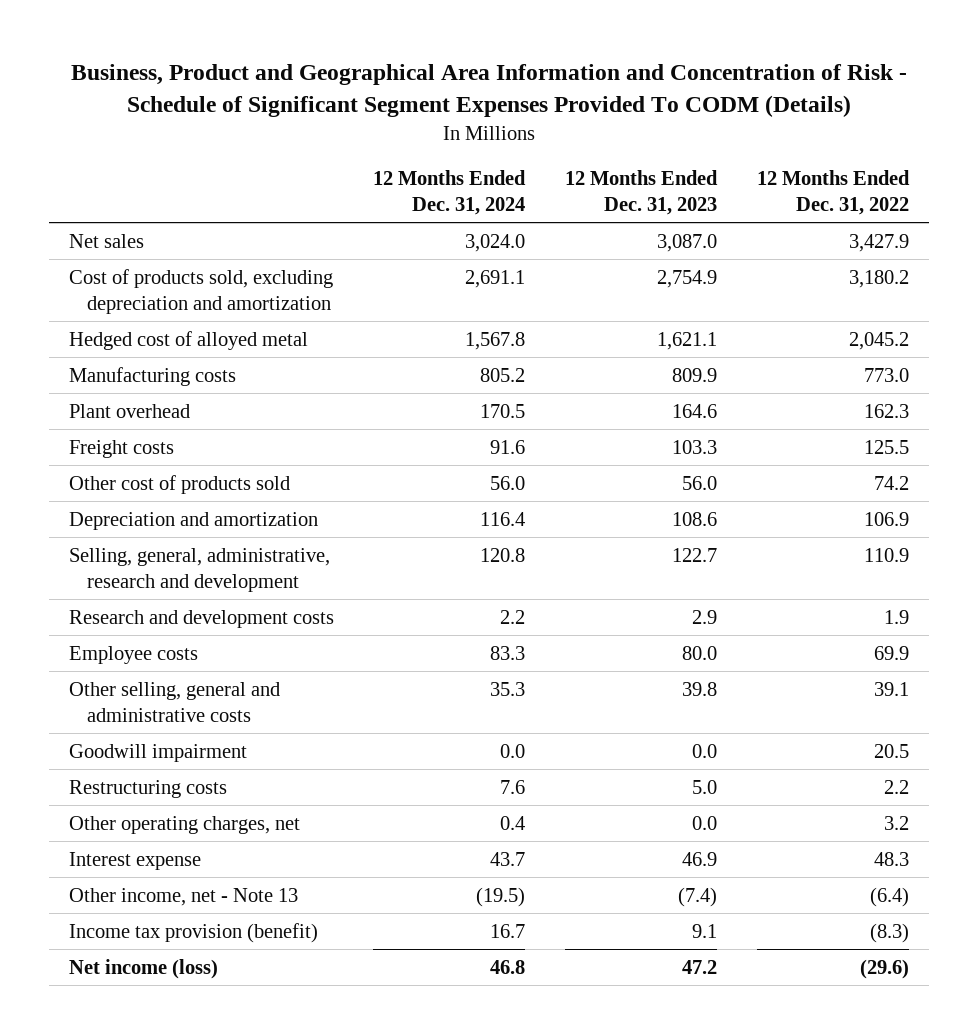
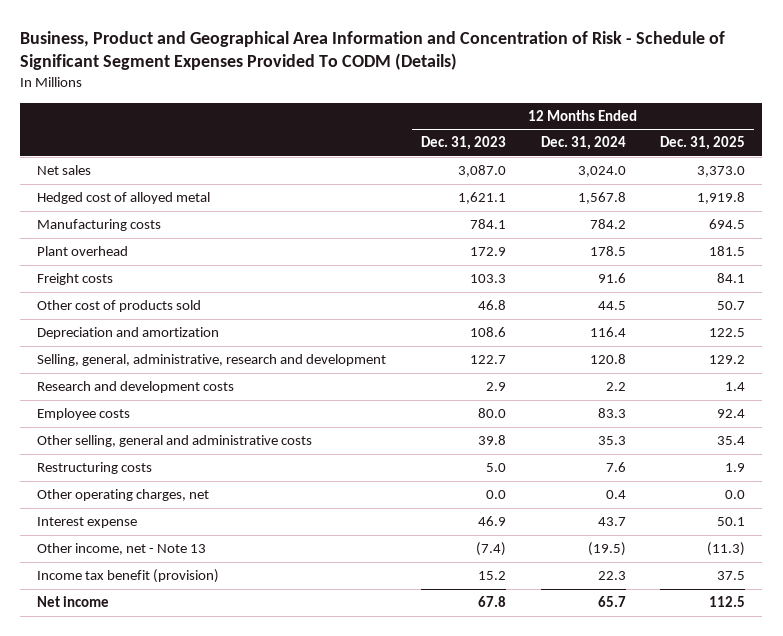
- | 12 Months Ended Dec. 31, 2024 | 12 Months Ended Dec. 31, 2023 | 12 Months Ended Dec. 31, 2022
+ | 12 Months Ended Dec. 31, 2023 | 12 Months Ended Dec. 31, 2024 | 12 Months Ended Dec. 31, 2025
- Cost of products sold, excluding depreciation and amortization | 2,691.1 | 2,754.9 | 3,180.2
- Manufacturing costs | 805.2 | 809.9 | 773.0
- Plant overhead | 170.5 | 164.6 | 162.3
+ Manufacturing costs | 784.1 | 784.2 | 694.5
+ Plant overhead | 172.9 | 178.5 | 181.5
- Other cost of products sold | 56.0 | 56.0 | 74.2
+ Other cost of products sold | 46.8 | 44.5 | 50.7
- Goodwill impairment | 0.0 | 0.0 | 20.5
- Income tax provision (benefit) | 16.7 | 9.1 | (8.3)
- Net income (loss) | 46.8 | 47.2 | (29.6)
+ Income tax benefit (provision) | 15.2 | 22.3 | 37.5
+ Net income | 67.8 | 65.7 | 112.5

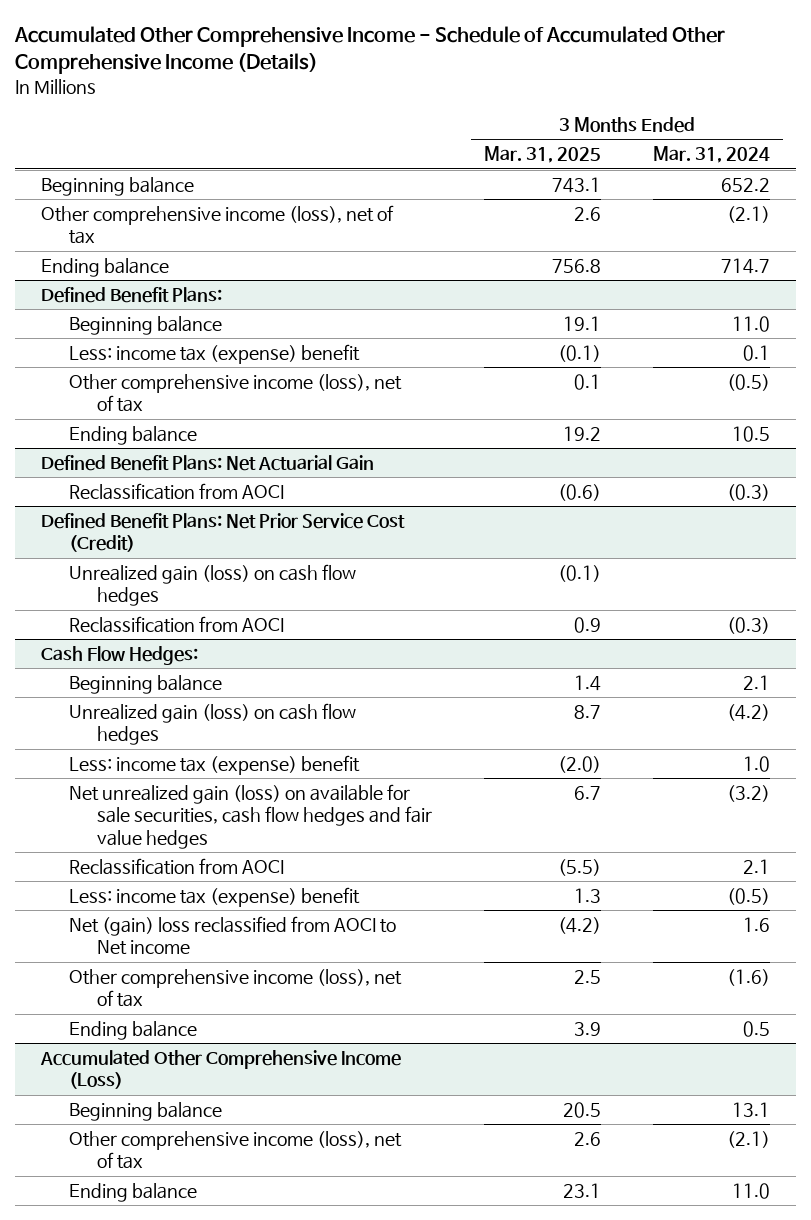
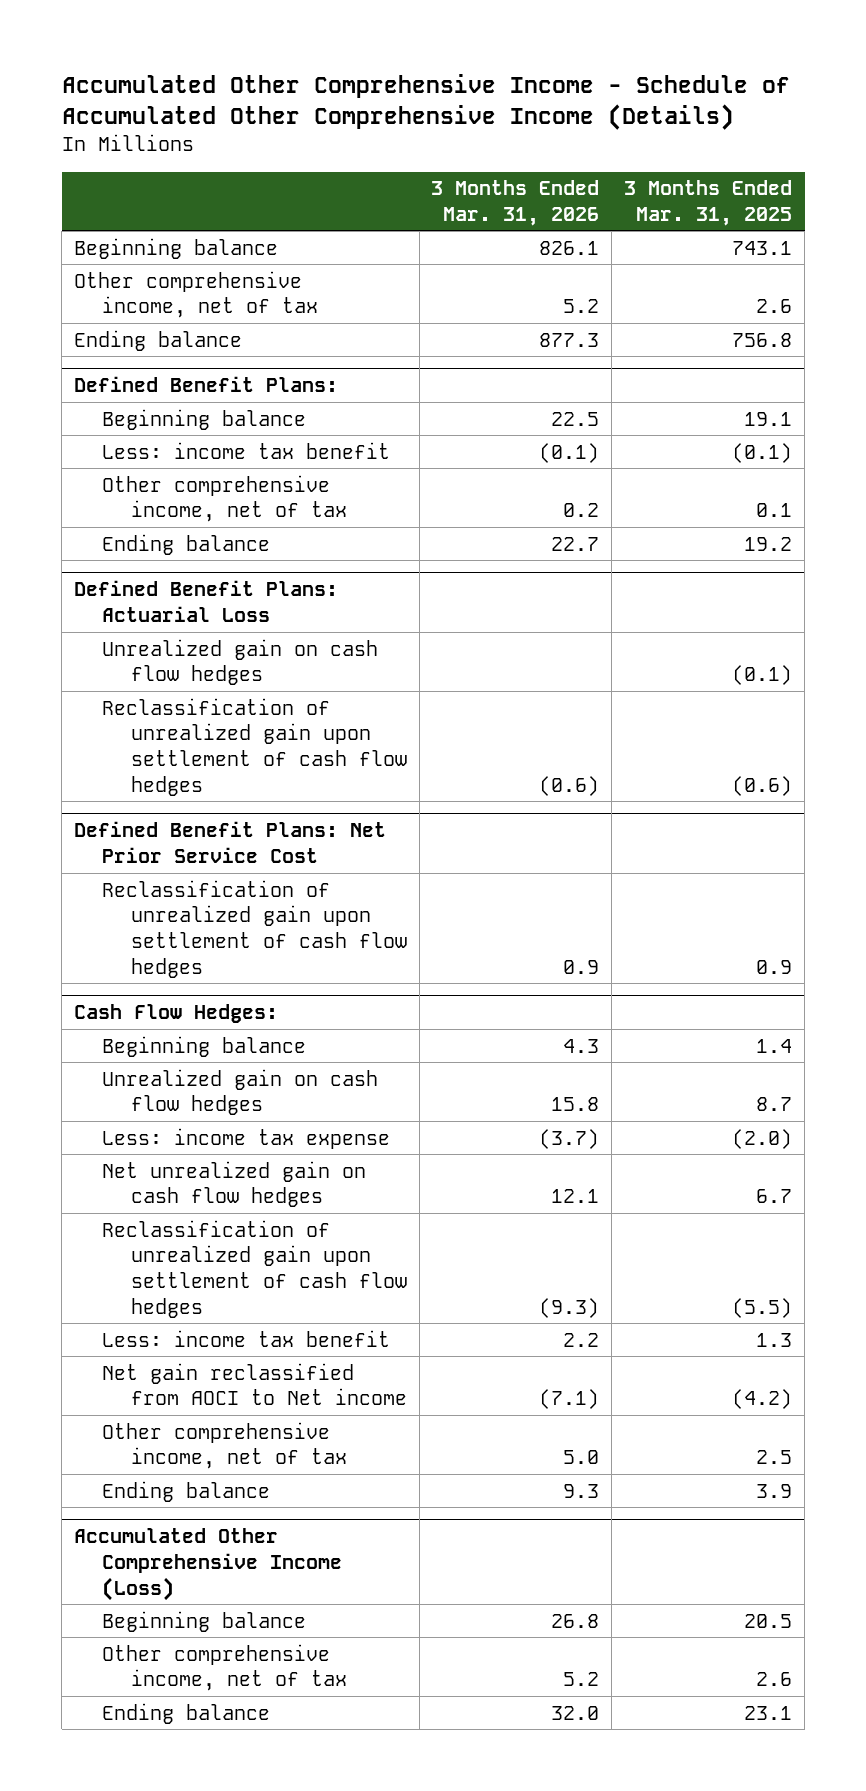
- | 3 Months Ended Mar. 31, 2025 | 3 Months Ended Mar. 31, 2024
+ | 3 Months Ended Mar. 31, 2026 | 3 Months Ended Mar. 31, 2025
- Other comprehensive income (loss), net of tax | 2.6 | (2.1)
+ Other comprehensive income, net of tax | 5.2 | 2.6
@ Defined Benefit Plans:
- Less: income tax (expense) benefit | (0.1) | 0.1
- Other comprehensive income (loss), net of tax | 0.1 | (0.5)
+ Less: income tax benefit | (0.1) | (0.1)
+ Other comprehensive income, net of tax | 0.2 | 0.1
- Defined Benefit Plans: Net Actuarial Gain
- Reclassification from AOCI | (0.6) | (0.3)
- Defined Benefit Plans: Net Prior Service Cost (Credit)
- Unrealized gain (loss) on cash flow hedges | (0.1) |
- Reclassification from AOCI | 0.9 | (0.3)
+ Defined Benefit Plans: Actuarial Loss
+ Unrealized gain on cash flow hedges | | (0.1)
+ Reclassification of unrealized gain upon settlement of cash flow hedges | (0.6) | (0.6)
+ Defined Benefit Plans: Net Prior Service Cost
+ Reclassification of unrealized gain upon settlement of cash flow hedges | 0.9 | 0.9
@ Cash Flow Hedges:
- Unrealized gain (loss) on cash flow hedges | 8.7 | (4.2)
- Less: income tax (expense) benefit | (2.0) | 1.0
- Net unrealized gain (loss) on available for sale securities, cash flow hedges and fair value hedges | 6.7 | (3.2)
- Reclassification from AOCI | (5.5) | 2.1
- Less: income tax (expense) benefit | 1.3 | (0.5)
- Net (gain) loss reclassified from AOCI to Net income | (4.2) | 1.6
- Other comprehensive income (loss), net of tax | 2.5 | (1.6)
+ Unrealized gain on cash flow hedges | 15.8 | 8.7
+ Less: income tax expense | (3.7) | (2.0)
+ Net unrealized gain on cash flow hedges | 12.1 | 6.7
+ Reclassification of unrealized gain upon settlement of cash flow hedges | (9.3) | (5.5)
+ Less: income tax benefit | 2.2 | 1.3
+ Net gain reclassified from AOCI to Net income | (7.1) | (4.2)
+ Other comprehensive income, net of tax | 5.0 | 2.5
@ Accumulated Other Comprehensive Income (Loss)
- Other comprehensive income (loss), net of tax | 2.6 | (2.1)
+ Other comprehensive income, net of tax | 5.2 | 2.6

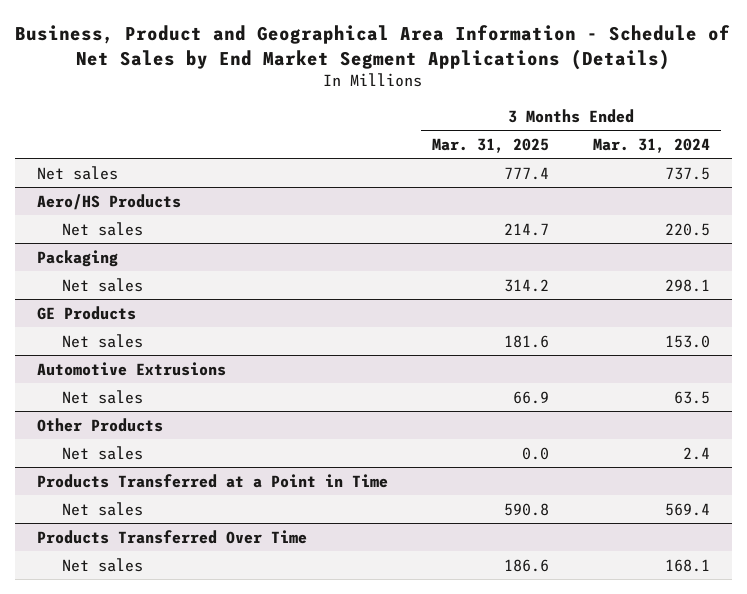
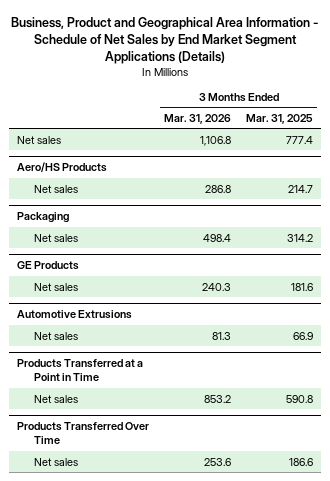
- | 3 Months Ended Mar. 31, 2025 | 3 Months Ended Mar. 31, 2024
+ | 3 Months Ended Mar. 31, 2026 | 3 Months Ended Mar. 31, 2025
- Other Products
- Net sales | 0.0 | 2.4

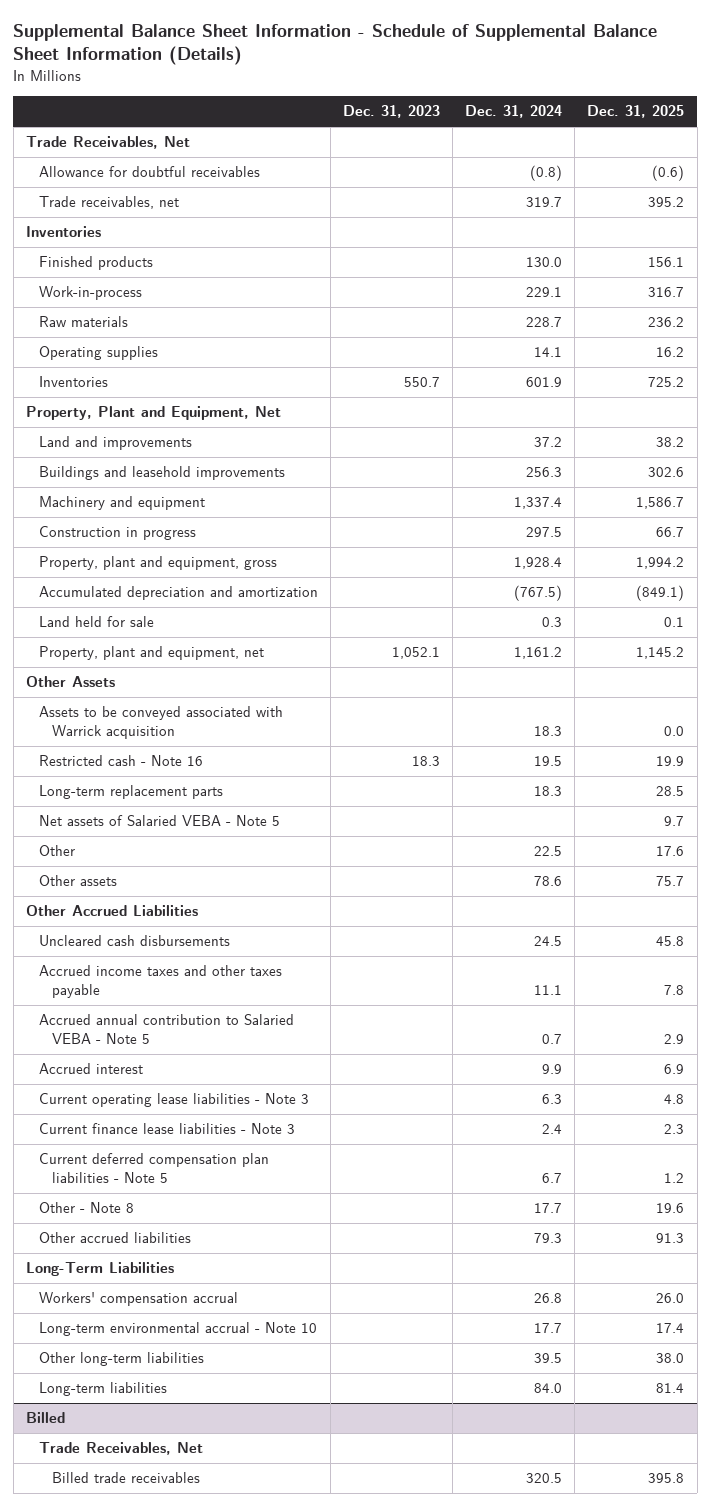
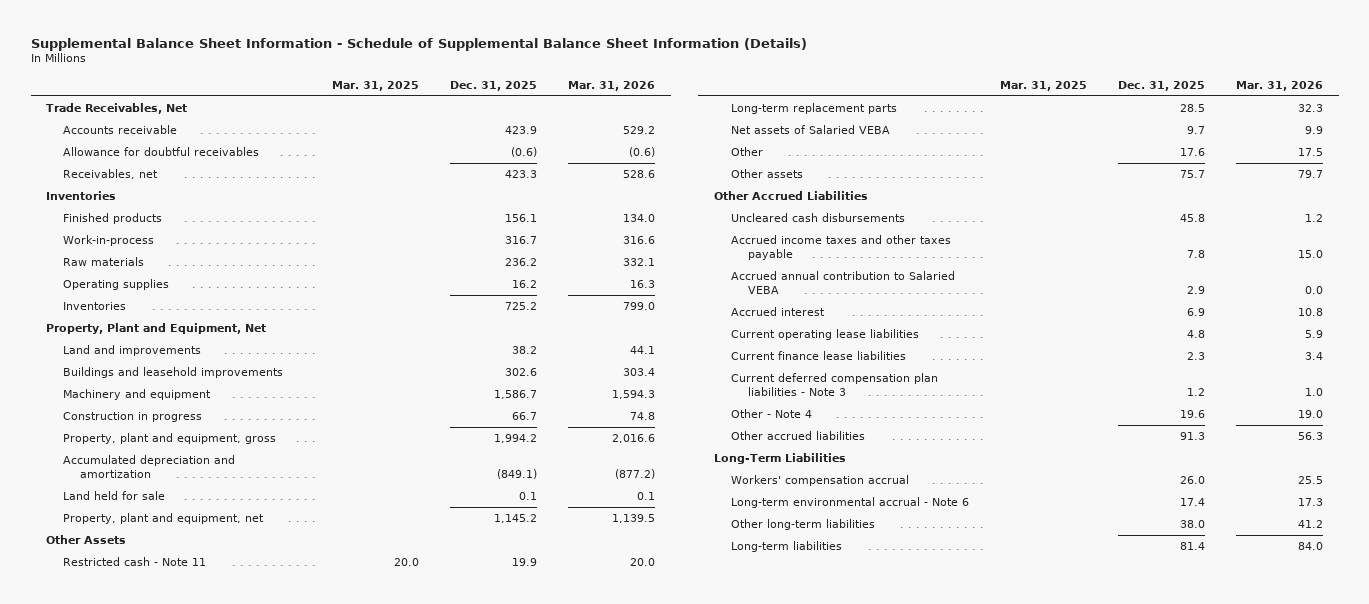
- | Dec. 31, 2023 | Dec. 31, 2024 | Dec. 31, 2025
+ | Mar. 31, 2025 | Dec. 31, 2025 | Mar. 31, 2026
+ Accounts receivable | | 423.9 | 529.2
- Trade receivables, net | | 319.7 | 395.2
+ Receivables, net | | 423.3 | 528.6
- Assets to be conveyed associated with Warrick acquisition | | 18.3 | 0.0
- Restricted cash - Note 16 | 18.3 | 19.5 | 19.9
+ Restricted cash - Note 11 | 20.0 | 19.9 | 20.0
- Net assets of Salaried VEBA - Note 5 | | | 9.7
+ Net assets of Salaried VEBA | | 9.7 | 9.9
- Accrued annual contribution to Salaried VEBA - Note 5 | | 0.7 | 2.9
+ Accrued annual contribution to Salaried VEBA | | 2.9 | 0.0
- Current operating lease liabilities - Note 3 | | 6.3 | 4.8
- Current finance lease liabilities - Note 3 | | 2.4 | 2.3
- Current deferred compensation plan liabilities - Note 5 | | 6.7 | 1.2
- Other - Note 8 | | 17.7 | 19.6
+ Current operating lease liabilities | | 4.8 | 5.9
+ Current finance lease liabilities | | 2.3 | 3.4
+ Current deferred compensation plan liabilities - Note 3 | | 1.2 | 1.0
+ Other - Note 4 | | 19.6 | 19.0
- Long-term environmental accrual - Note 10 | | 17.7 | 17.4
+ Long-term environmental accrual - Note 6 | | 17.4 | 17.3
- Billed
- Trade Receivables, Net
- Billed trade receivables | | 320.5 | 395.8

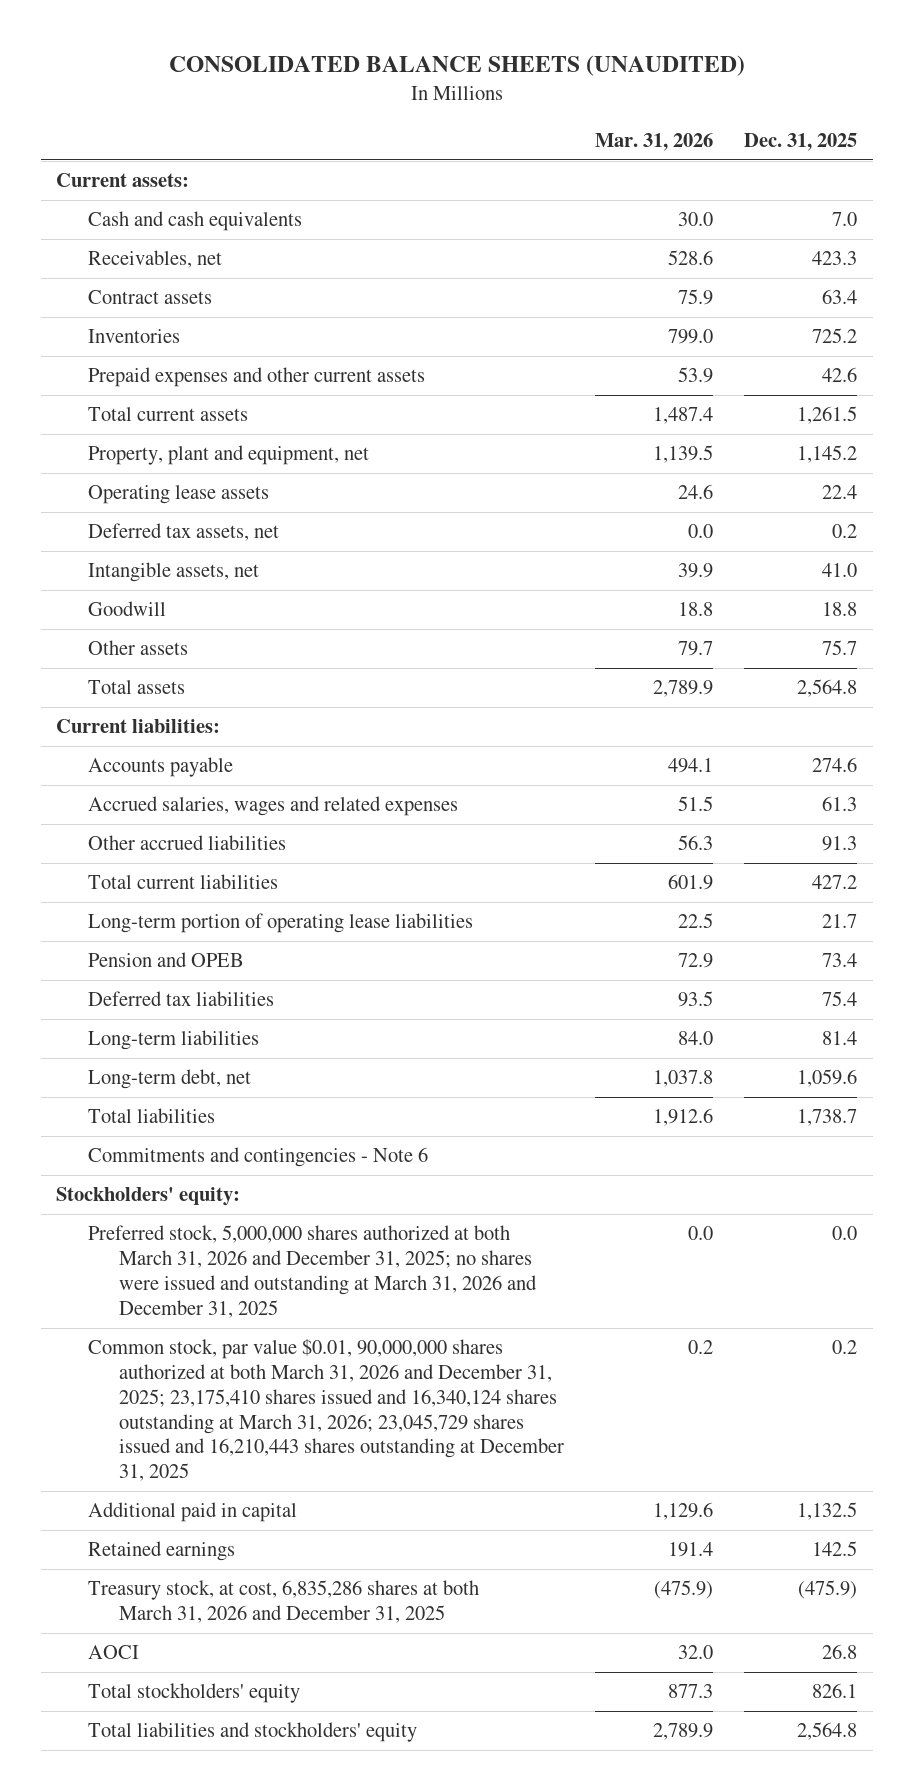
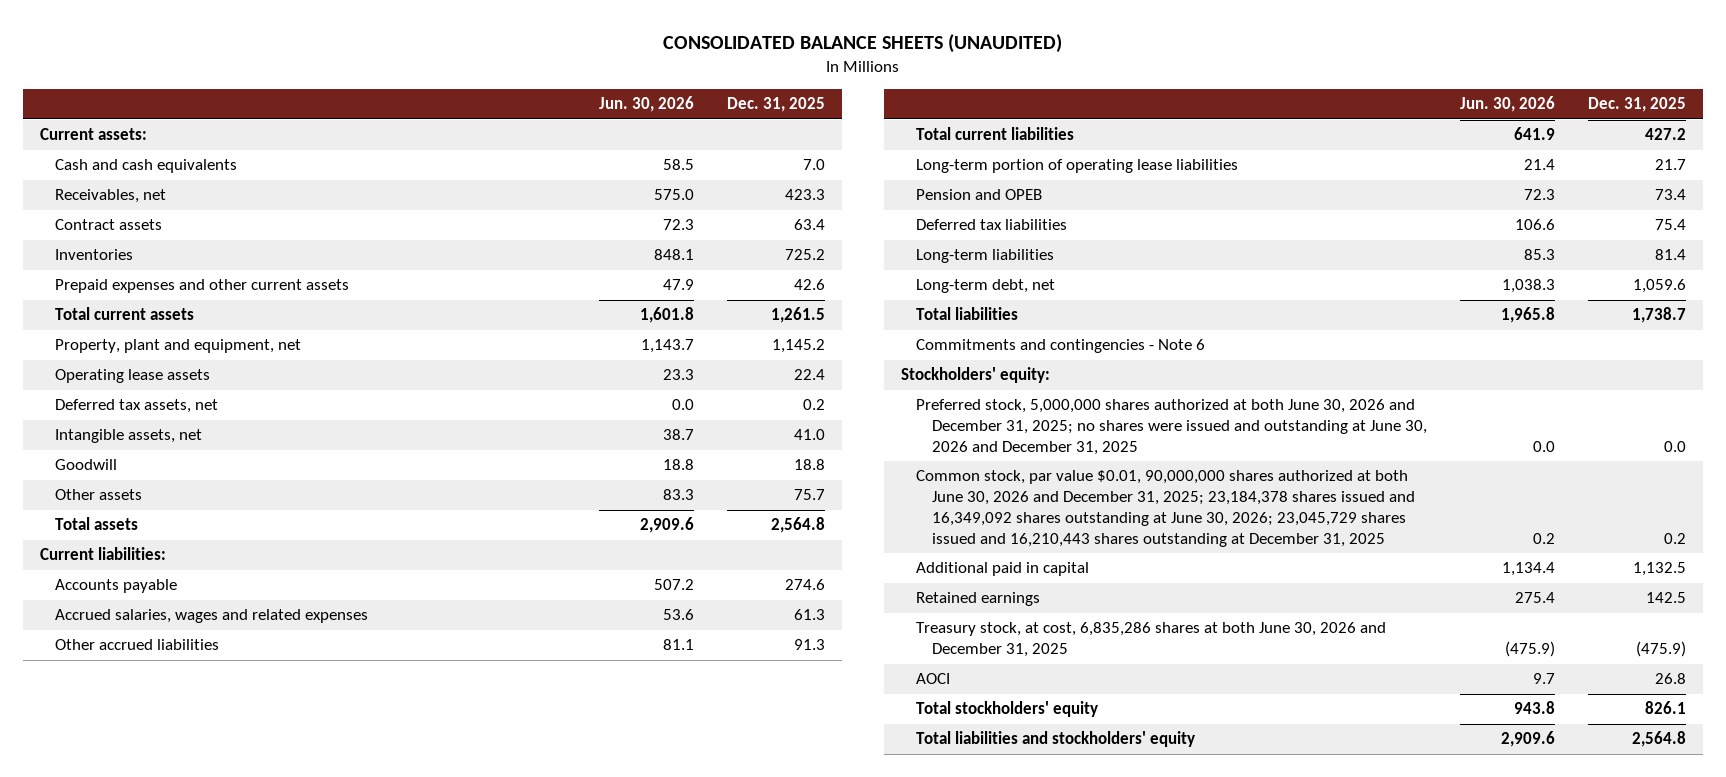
- | Mar. 31, 2026 | Dec. 31, 2025
+ | Jun. 30, 2026 | Dec. 31, 2025
- Preferred stock, 5,000,000 shares authorized at both March 31, 2026 and December 31, 2025; no shares were issued and outstanding at March 31, 2026 and December 31, 2025 | 0.0 | 0.0
- Common stock, par value $0.01, 90,000,000 shares authorized at both March 31, 2026 and December 31, 2025; 23,175,410 shares issued and 16,340,124 shares outstanding at March 31, 2026; 23,045,729 shares issued and 16,210,443 shares outstanding at December 31, 2025 | 0.2 | 0.2
+ Preferred stock, 5,000,000 shares authorized at both June 30, 2026 and December 31, 2025; no shares were issued and outstanding at June 30, 2026 and December 31, 2025 | 0.0 | 0.0
+ Common stock, par value $0.01, 90,000,000 shares authorized at both June 30, 2026 and December 31, 2025; 23,184,378 shares issued and 16,349,092 shares outstanding at June 30, 2026; 23,045,729 shares issued and 16,210,443 shares outstanding at December 31, 2025 | 0.2 | 0.2
- Treasury stock, at cost, 6,835,286 shares at both March 31, 2026 and December 31, 2025 | (475.9) | (475.9)
+ Treasury stock, at cost, 6,835,286 shares at both June 30, 2026 and December 31, 2025 | (475.9) | (475.9)

